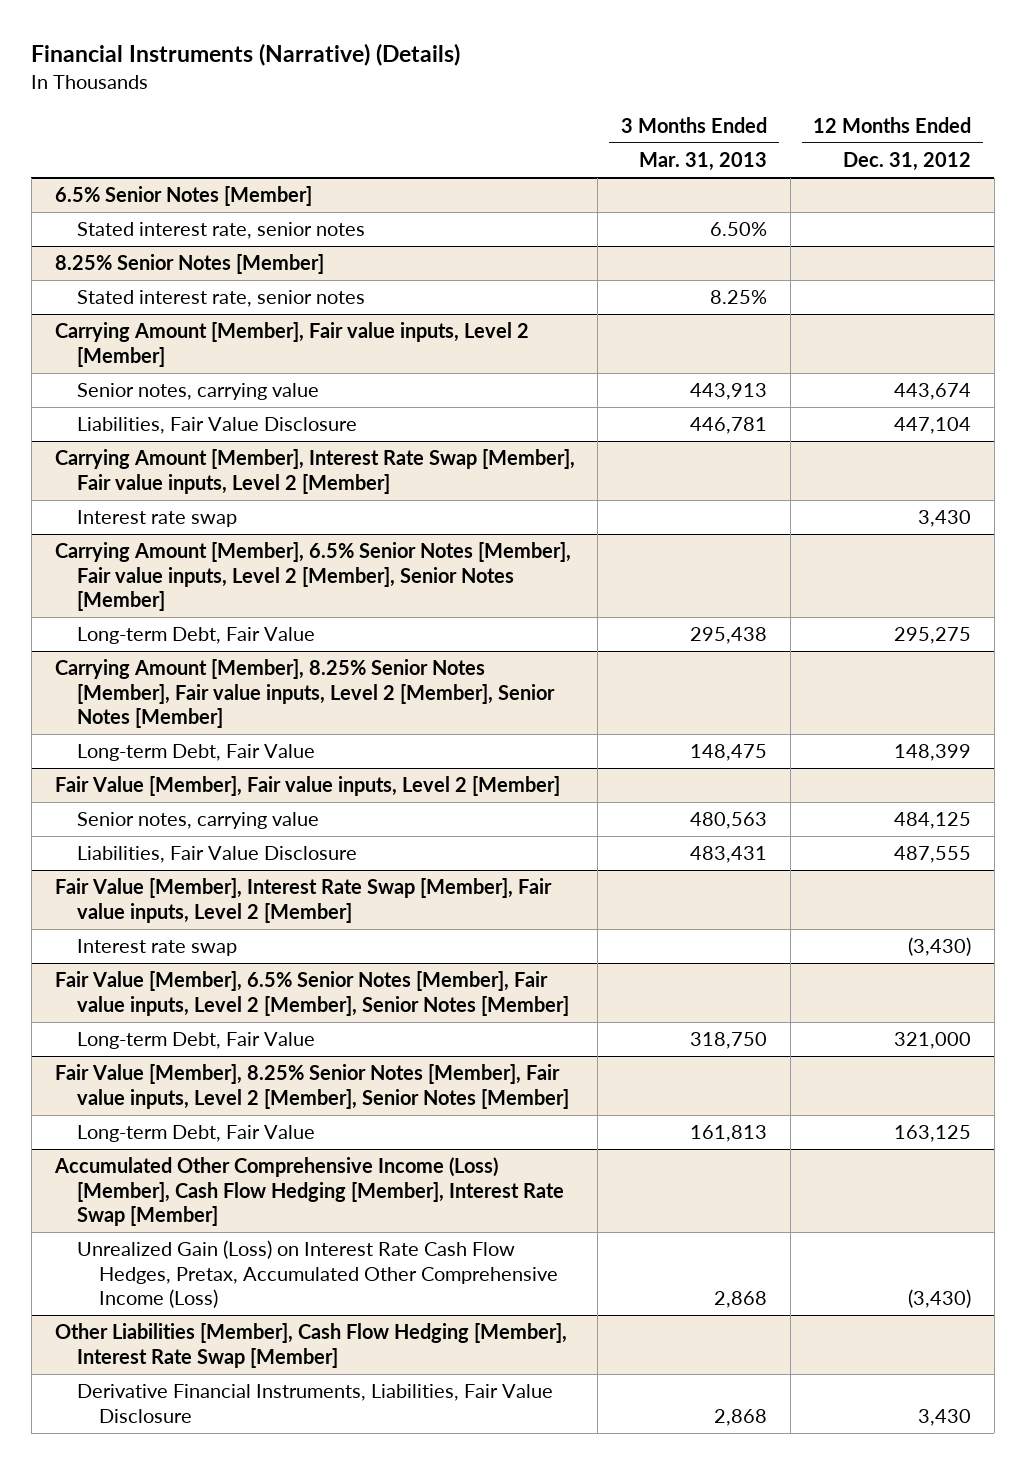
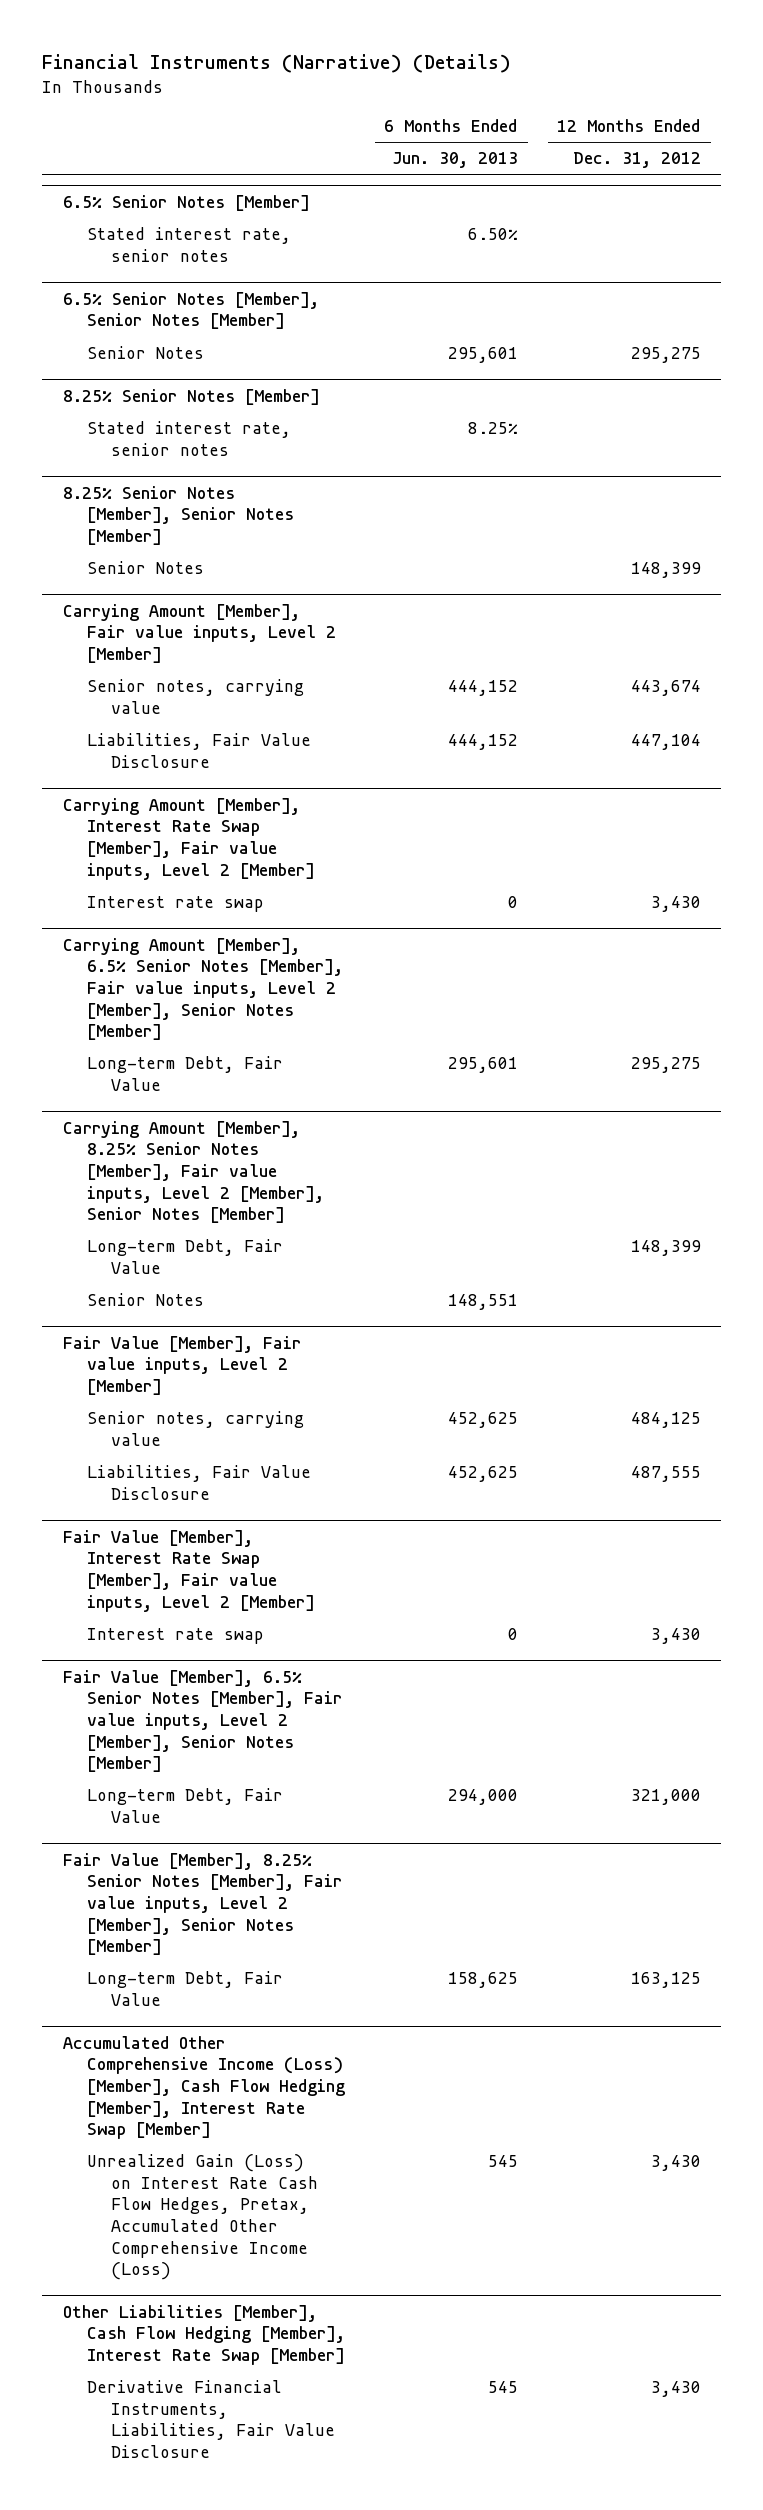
- | 3 Months Ended Mar. 31, 2013 | 12 Months Ended Dec. 31, 2012
+ | 6 Months Ended Jun. 30, 2013 | 12 Months Ended Dec. 31, 2012
+ 6.5% Senior Notes [Member], Senior Notes [Member]
+ Senior Notes | 295,601 | 295,275
+ 8.25% Senior Notes [Member], Senior Notes [Member]
+ Senior Notes | | 148,399
@ Carrying Amount [Member], 8.25% Senior Notes [Member], Fair value inputs, Level 2 [Member], Senior Notes [Member]
+ Senior Notes | 148,551 |
@ Fair Value [Member], Interest Rate Swap [Member], Fair value inputs, Level 2 [Member]
- Interest rate swap | | (3,430)
+ Interest rate swap | 0 | 3,430
@ Accumulated Other Comprehensive Income (Loss) [Member], Cash Flow Hedging [Member], Interest Rate Swap [Member]
- Unrealized Gain (Loss) on Interest Rate Cash Flow Hedges, Pretax, Accumulated Other Comprehensive Income (Loss) | 2,868 | (3,430)
+ Unrealized Gain (Loss) on Interest Rate Cash Flow Hedges, Pretax, Accumulated Other Comprehensive Income (Loss) | 545 | 3,430

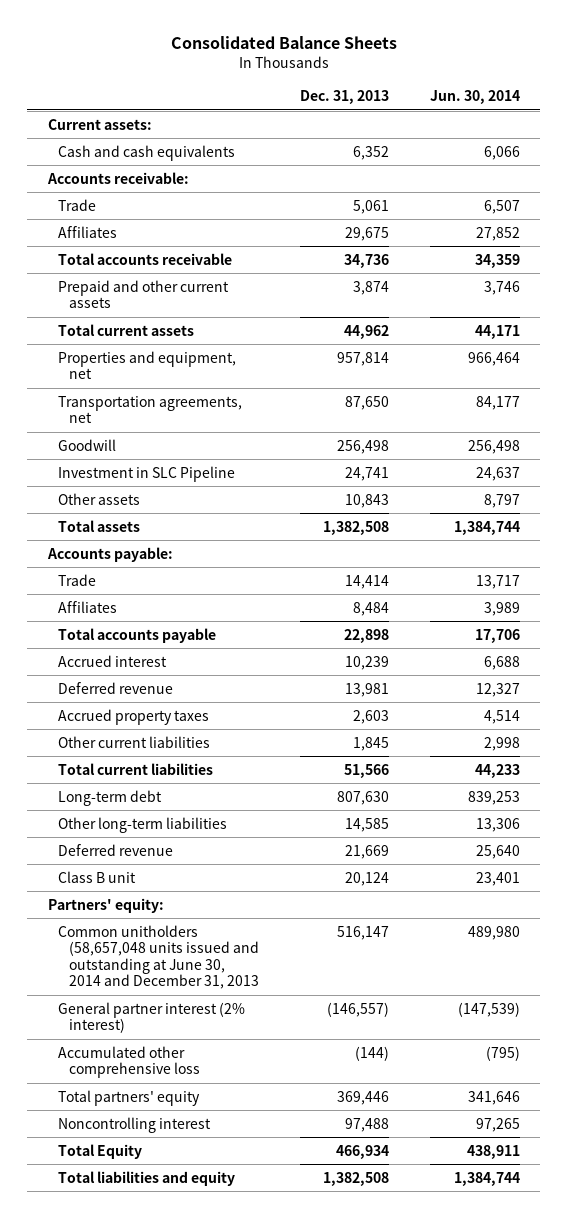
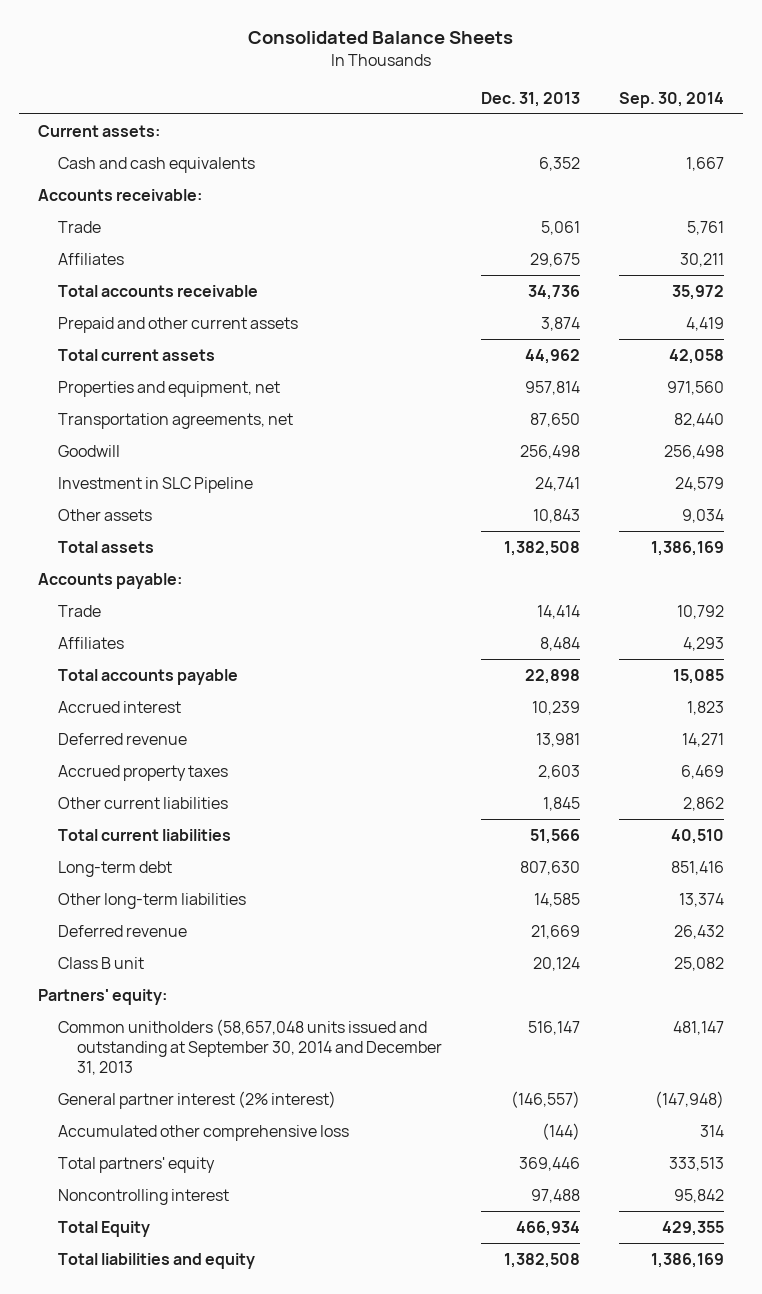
- | Dec. 31, 2013 | Jun. 30, 2014
+ | Dec. 31, 2013 | Sep. 30, 2014
- Common unitholders (58,657,048 units issued and outstanding at June 30, 2014 and December 31, 2013 | 516,147 | 489,980
+ Common unitholders (58,657,048 units issued and outstanding at September 30, 2014 and December 31, 2013 | 516,147 | 481,147

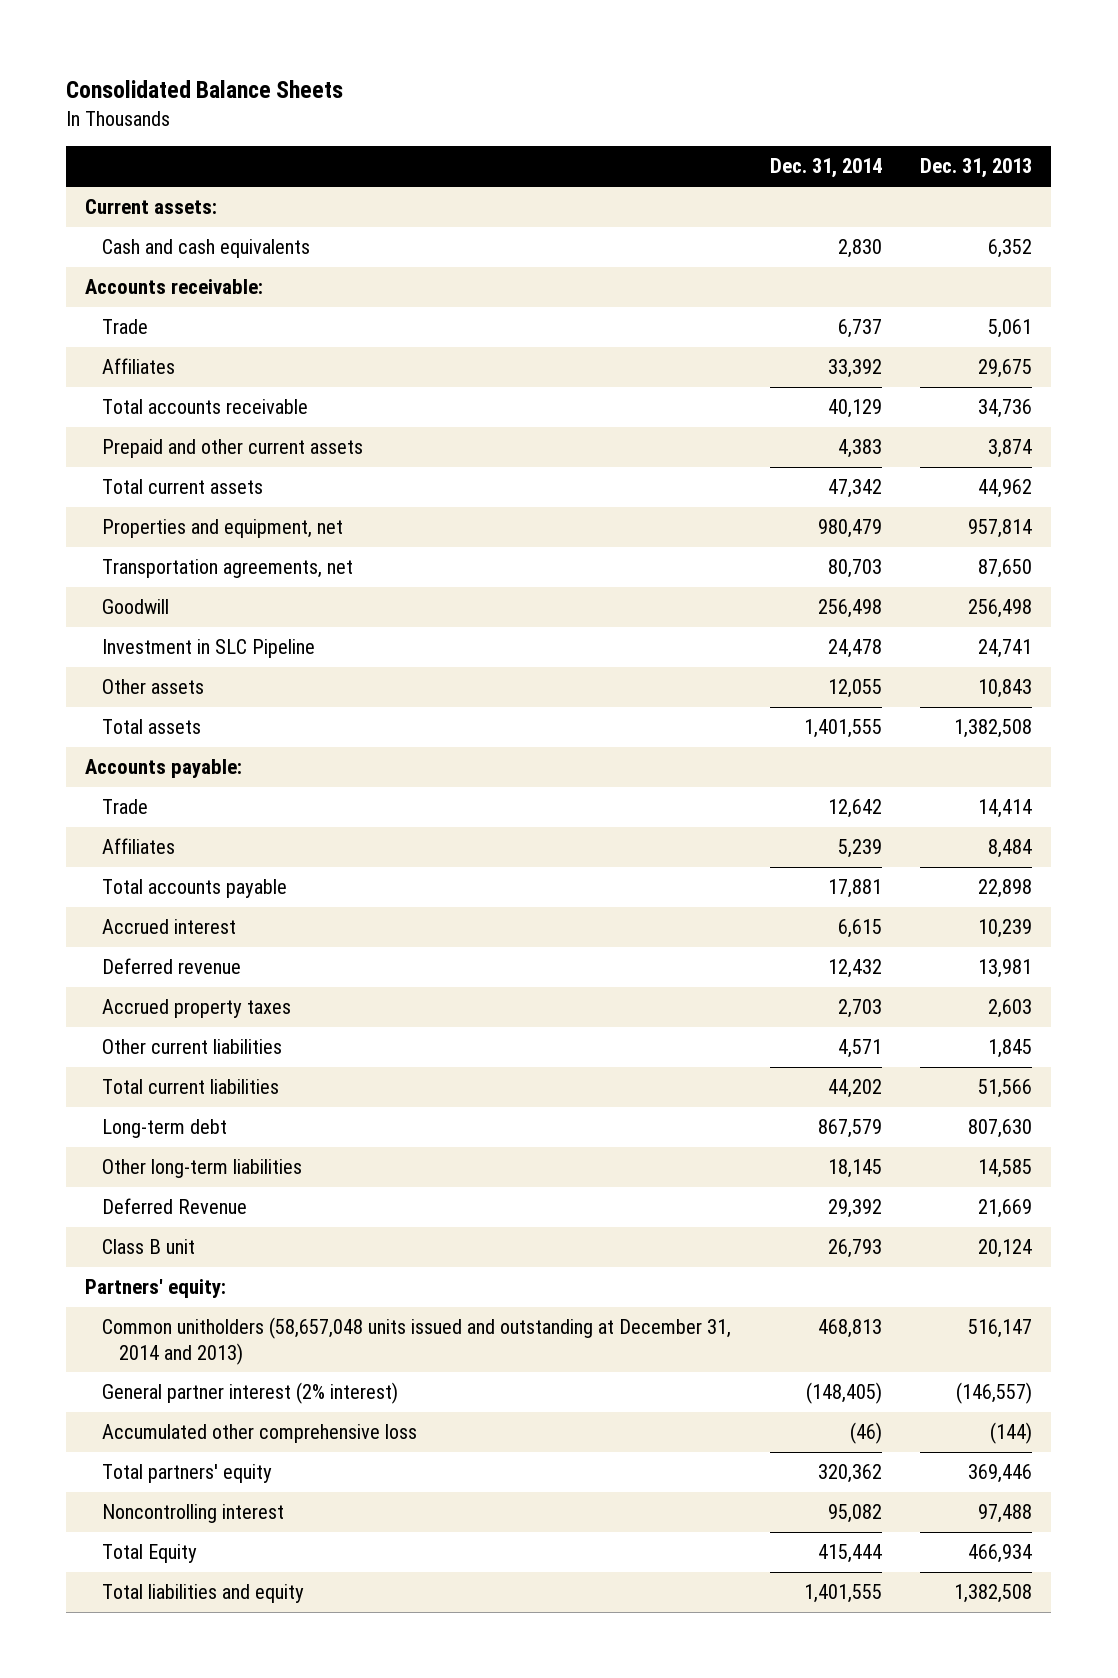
- | Dec. 31, 2013 | Sep. 30, 2014
+ | Dec. 31, 2014 | Dec. 31, 2013
- Deferred revenue | 21,669 | 26,432
+ Deferred Revenue | 29,392 | 21,669
- Common unitholders (58,657,048 units issued and outstanding at September 30, 2014 and December 31, 2013 | 516,147 | 481,147
+ Common unitholders (58,657,048 units issued and outstanding at December 31, 2014 and 2013) | 468,813 | 516,147

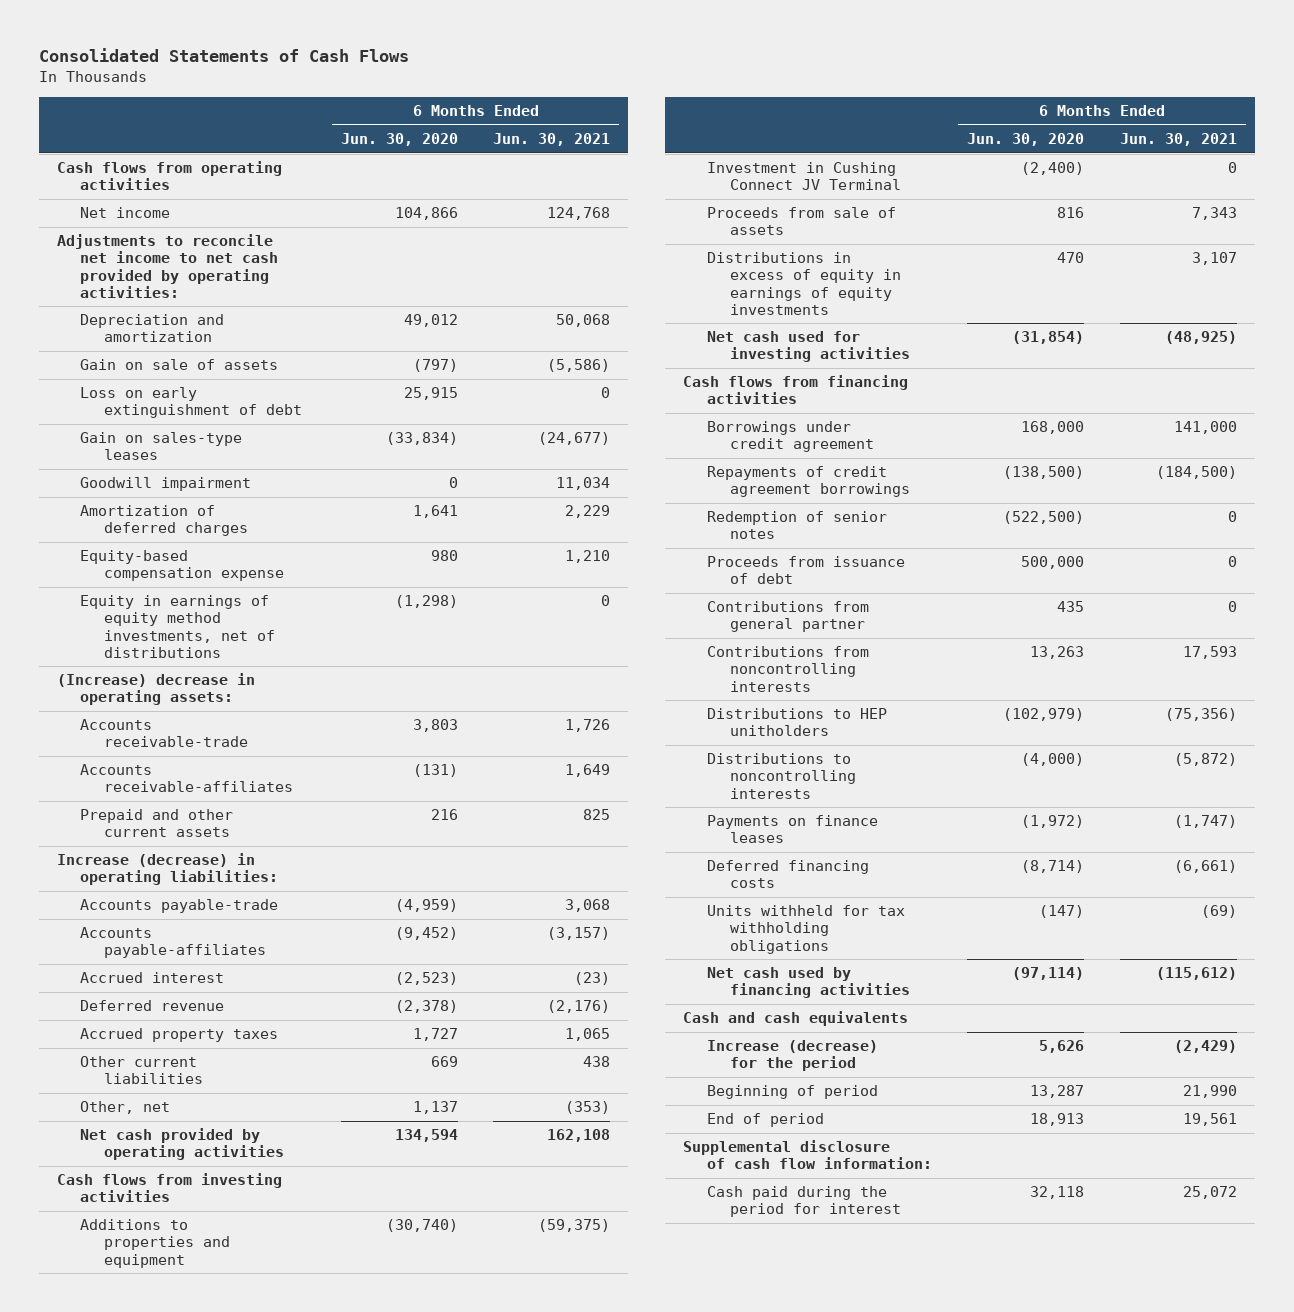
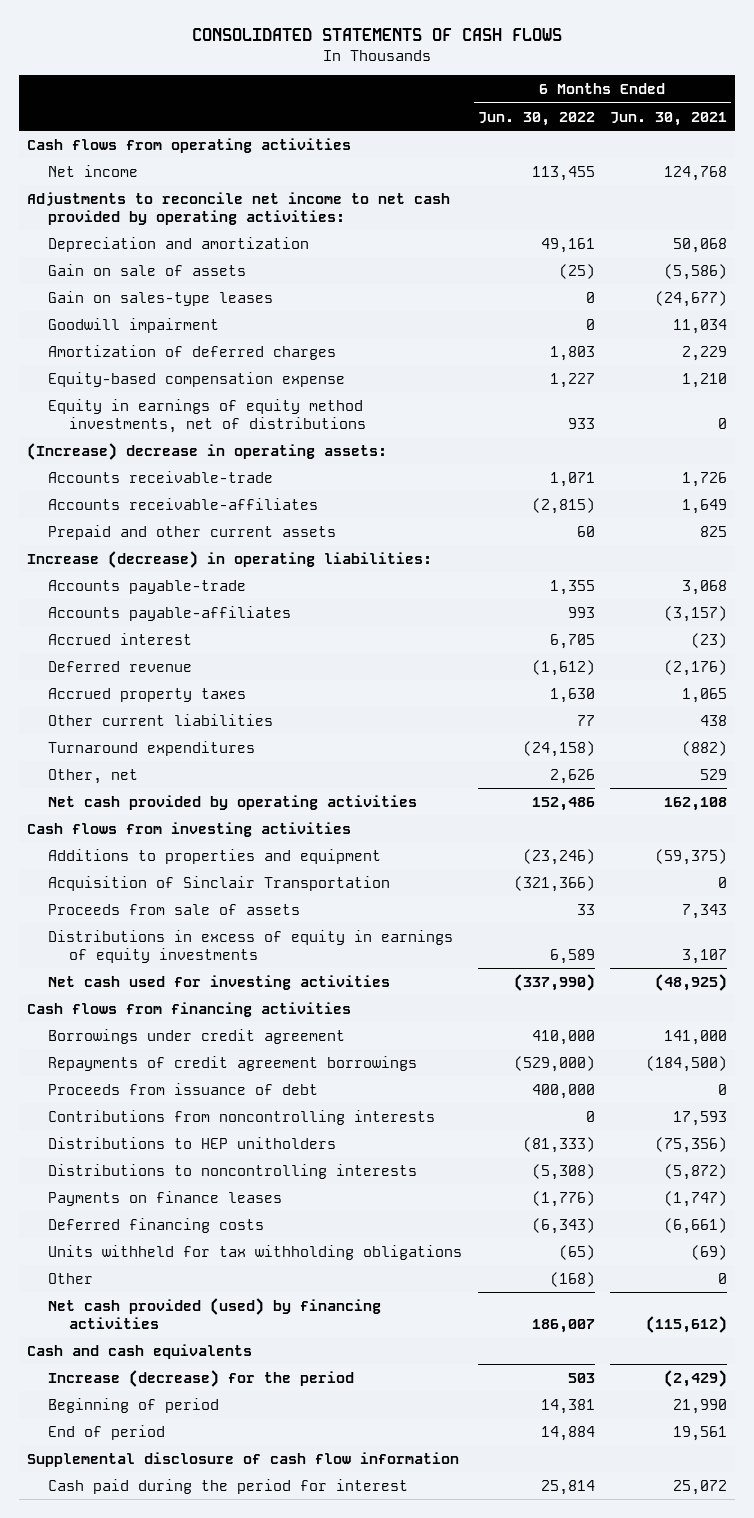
- Consolidated Statements of Cash Flows
+ CONSOLIDATED STATEMENTS OF CASH FLOWS
- | 6 Months Ended Jun. 30, 2020 | 6 Months Ended Jun. 30, 2021
+ | 6 Months Ended Jun. 30, 2022 | 6 Months Ended Jun. 30, 2021
- Loss on early extinguishment of debt | 25,915 | 0
- Other, net | 1,137 | (353)
+ Turnaround expenditures | (24,158) | (882)
+ Other, net | 2,626 | 529
- Investment in Cushing Connect JV Terminal | (2,400) | 0
+ Acquisition of Sinclair Transportation | (321,366) | 0
- Redemption of senior notes | (522,500) | 0
- Contributions from general partner | 435 | 0
- Net cash used by financing activities | (97,114) | (115,612)
+ Other | (168) | 0
+ Net cash provided (used) by financing activities | 186,007 | (115,612)
- Supplemental disclosure of cash flow information:
+ Supplemental disclosure of cash flow information

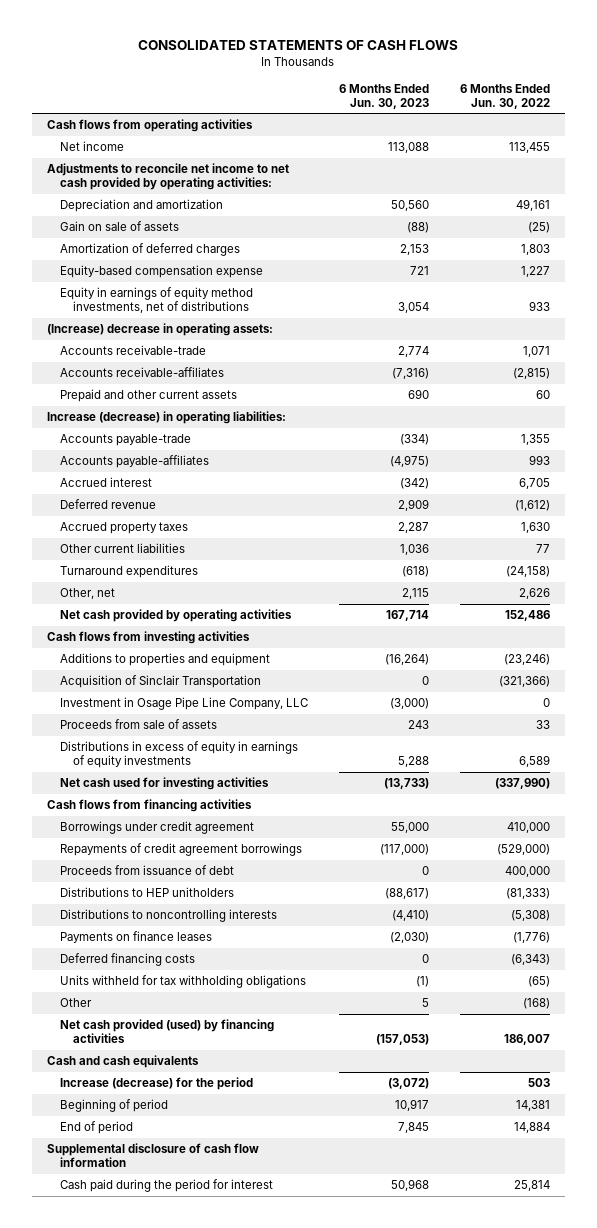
- | 6 Months Ended Jun. 30, 2022 | 6 Months Ended Jun. 30, 2021
+ | 6 Months Ended Jun. 30, 2023 | 6 Months Ended Jun. 30, 2022
- Gain on sales-type leases | 0 | (24,677)
- Goodwill impairment | 0 | 11,034
+ Investment in Osage Pipe Line Company, LLC | (3,000) | 0
- Contributions from noncontrolling interests | 0 | 17,593

